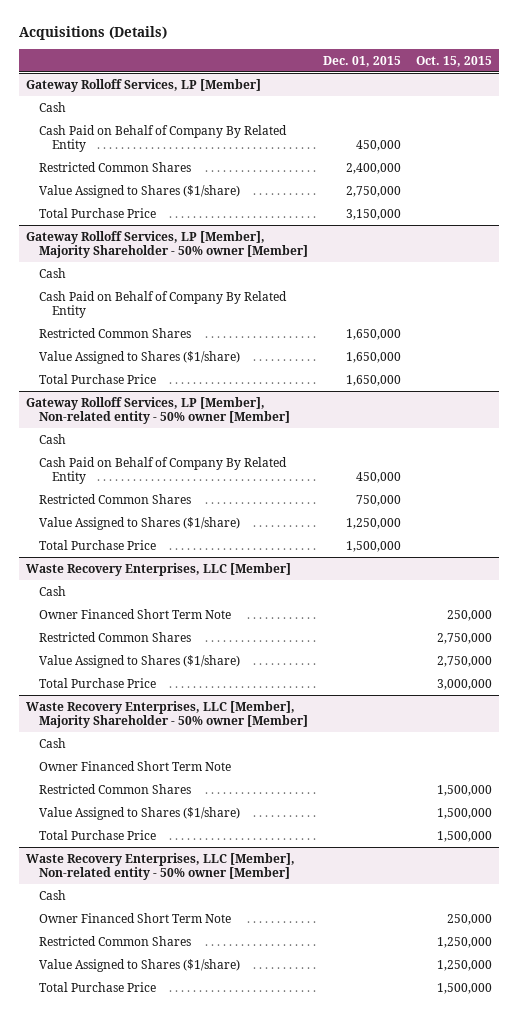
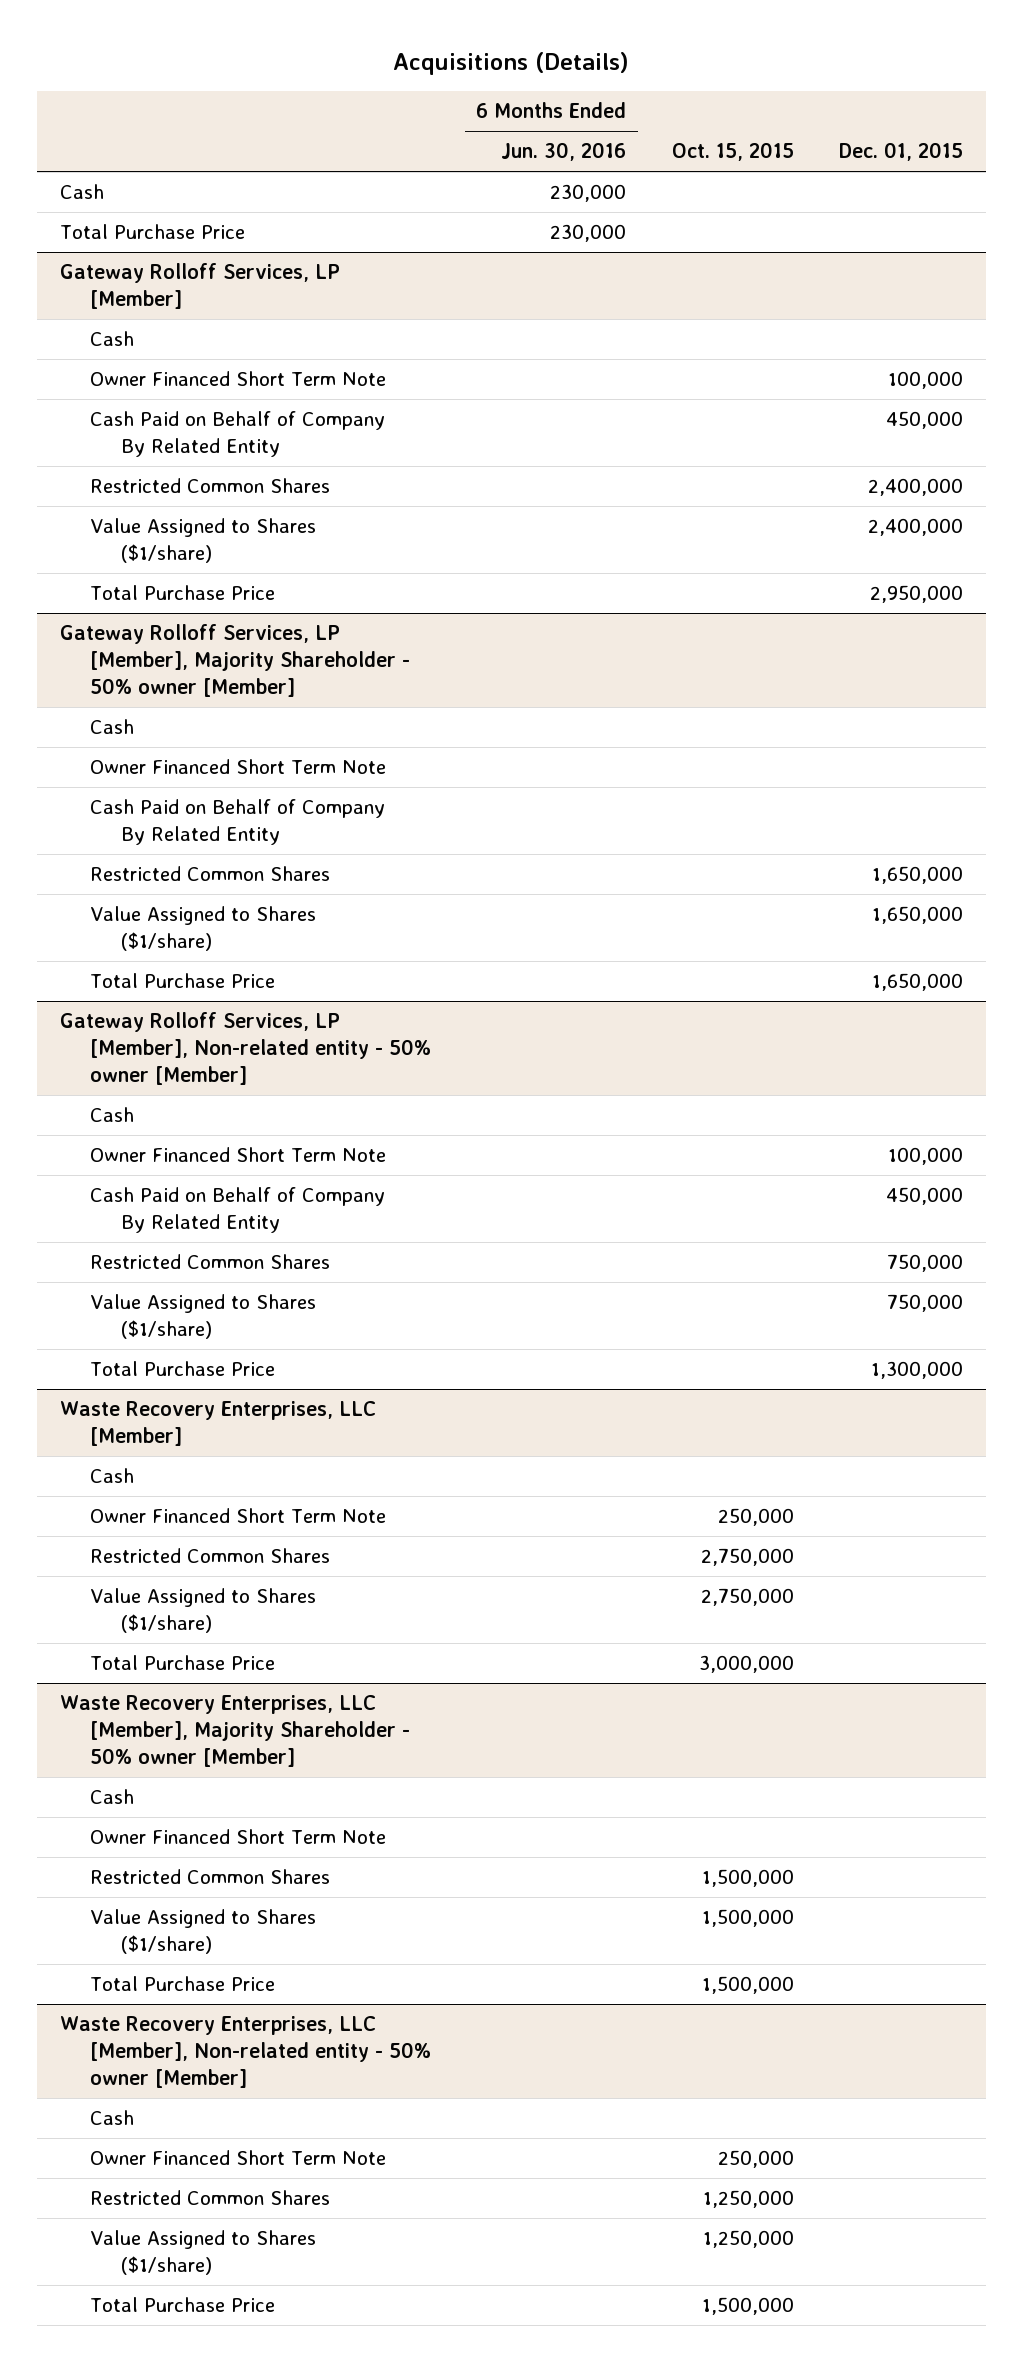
- | Dec. 01, 2015 | Oct. 15, 2015
+ | 6 Months Ended Jun. 30, 2016 | Oct. 15, 2015 | Dec. 01, 2015
+ Cash | 230,000 | |
+ Total Purchase Price | 230,000 | |
@ Gateway Rolloff Services, LP [Member]
+ Owner Financed Short Term Note | | | 100,000
- Value Assigned to Shares ($1/share) | 2,750,000 |
- Total Purchase Price | 3,150,000 |
+ Value Assigned to Shares ($1/share) | | | 2,400,000
+ Total Purchase Price | | | 2,950,000
@ Gateway Rolloff Services, LP [Member], Majority Shareholder - 50% owner [Member]
+ Owner Financed Short Term Note
@ Gateway Rolloff Services, LP [Member], Non-related entity - 50% owner [Member]
+ Owner Financed Short Term Note | | | 100,000
- Value Assigned to Shares ($1/share) | 1,250,000 |
- Total Purchase Price | 1,500,000 |
+ Value Assigned to Shares ($1/share) | | | 750,000
+ Total Purchase Price | | | 1,300,000

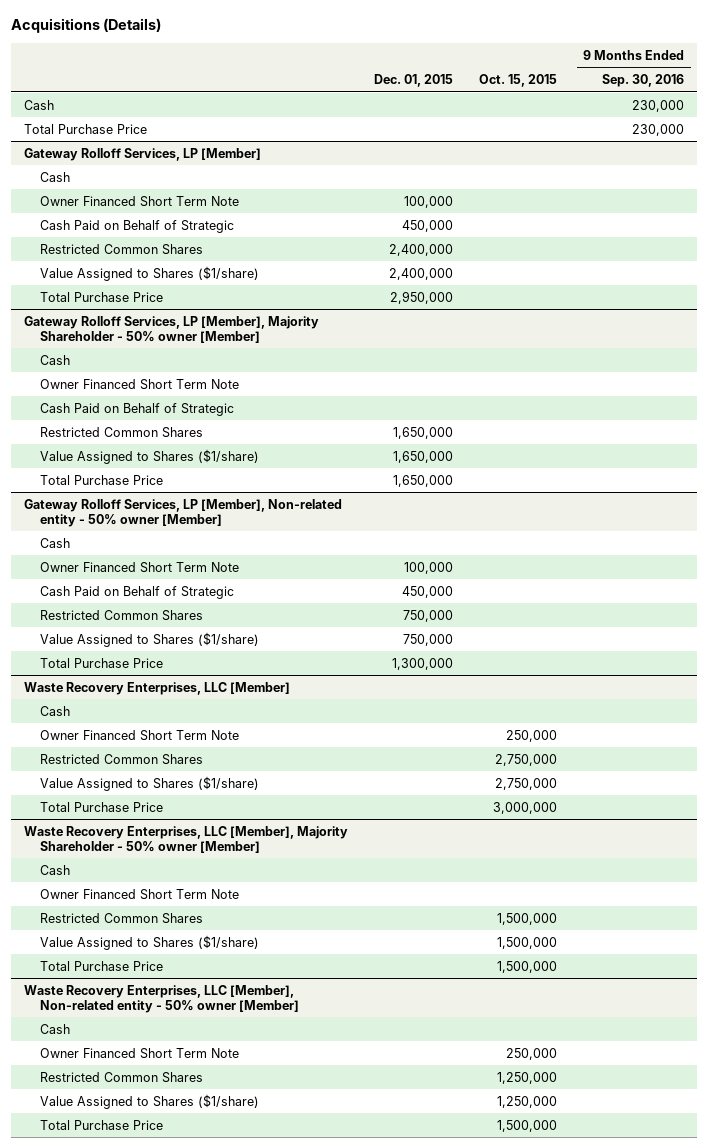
- | 6 Months Ended Jun. 30, 2016 | Oct. 15, 2015 | Dec. 01, 2015
+ | Dec. 01, 2015 | Oct. 15, 2015 | 9 Months Ended Sep. 30, 2016
@ Gateway Rolloff Services, LP [Member]
- Cash Paid on Behalf of Company By Related Entity | | | 450,000
+ Cash Paid on Behalf of Strategic | 450,000 | |
@ Gateway Rolloff Services, LP [Member], Majority Shareholder - 50% owner [Member]
- Cash Paid on Behalf of Company By Related Entity
+ Cash Paid on Behalf of Strategic
@ Gateway Rolloff Services, LP [Member], Non-related entity - 50% owner [Member]
- Cash Paid on Behalf of Company By Related Entity | | | 450,000
+ Cash Paid on Behalf of Strategic | 450,000 | |

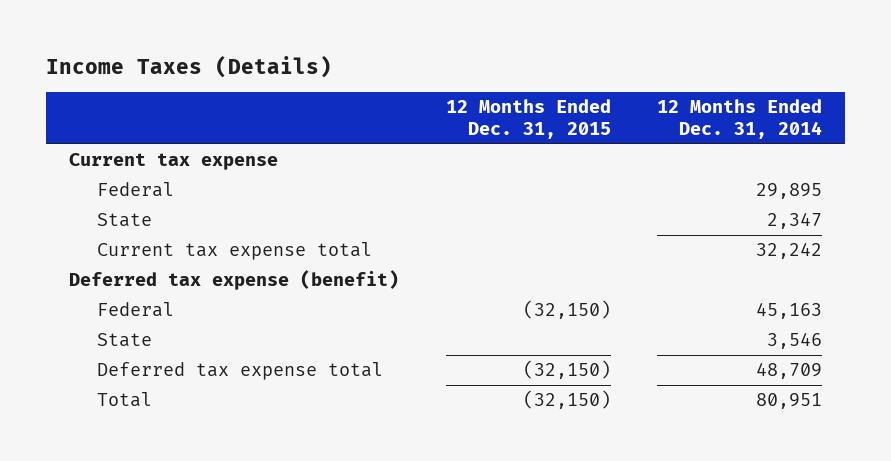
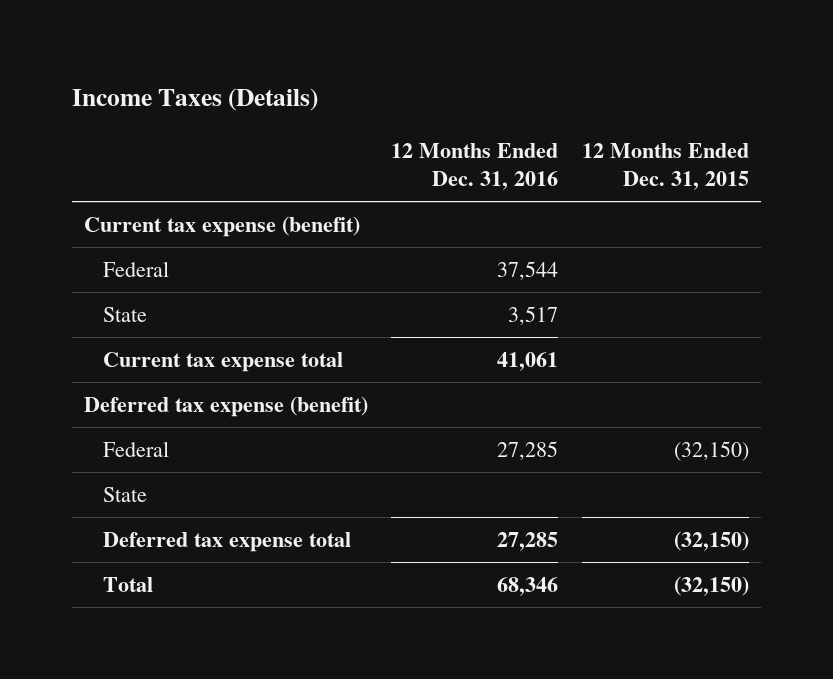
- | 12 Months Ended Dec. 31, 2015 | 12 Months Ended Dec. 31, 2014
+ | 12 Months Ended Dec. 31, 2016 | 12 Months Ended Dec. 31, 2015
- Current tax expense
+ Current tax expense (benefit)

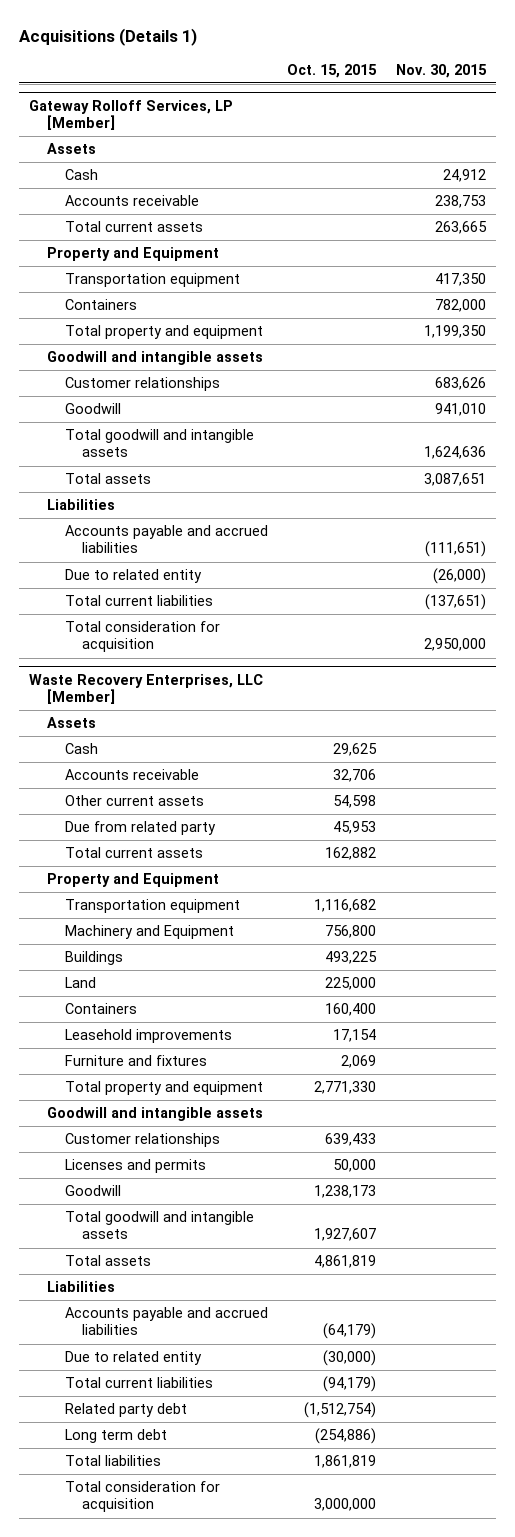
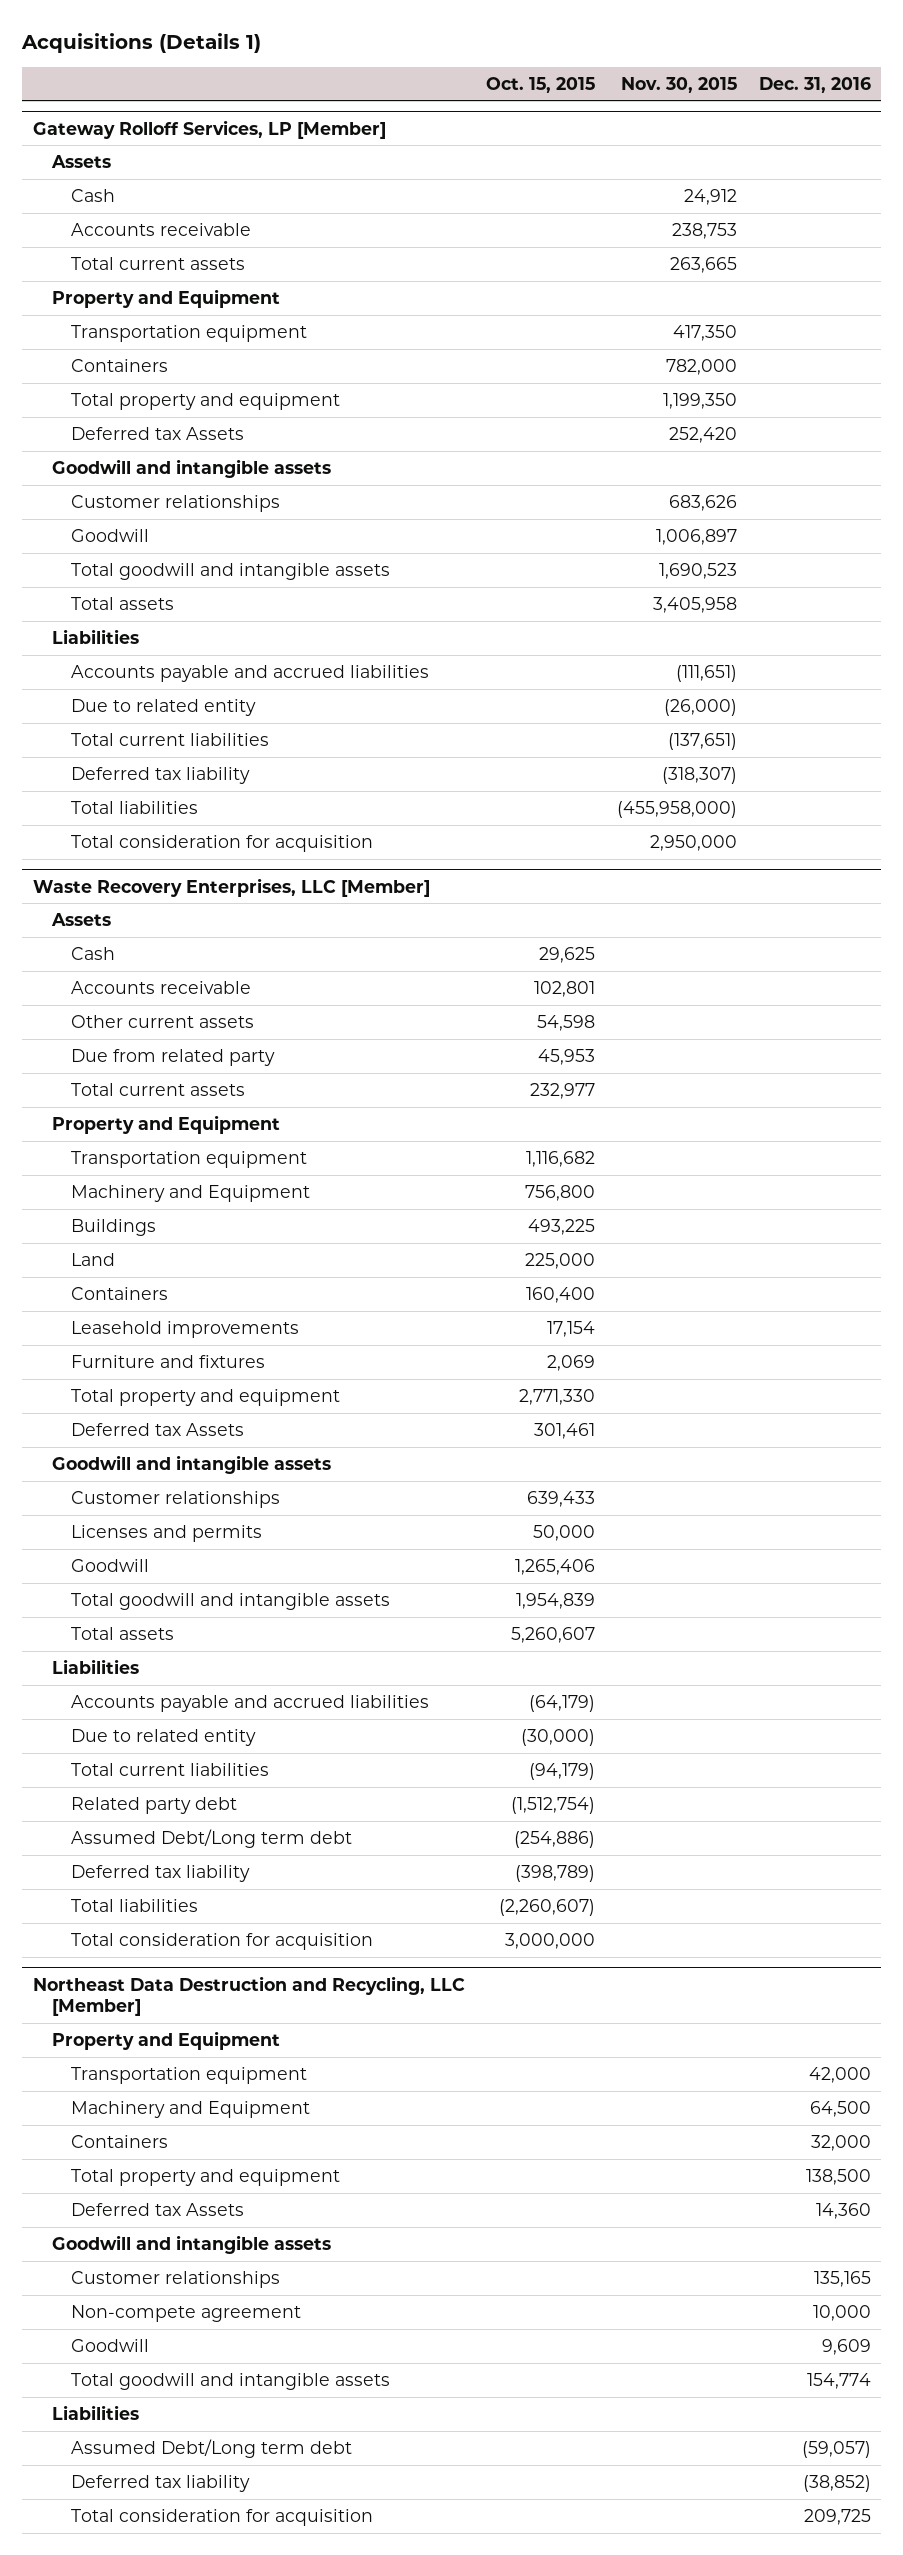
- | Oct. 15, 2015 | Nov. 30, 2015
+ | Oct. 15, 2015 | Nov. 30, 2015 | Dec. 31, 2016
@ Gateway Rolloff Services, LP [Member]
+ Deferred tax Assets | | 252,420 |
- Goodwill | | 941,010
- Total goodwill and intangible assets | | 1,624,636
- Total assets | | 3,087,651
+ Goodwill | | 1,006,897 |
+ Total goodwill and intangible assets | | 1,690,523 |
+ Total assets | | 3,405,958 |
+ Deferred tax liability | | (318,307) |
+ Total liabilities | | (455,958,000) |
@ Waste Recovery Enterprises, LLC [Member]
- Accounts receivable | 32,706 |
+ Accounts receivable | 102,801 | |
- Total current assets | 162,882 |
+ Total current assets | 232,977 | |
+ Deferred tax Assets | 301,461 | |
- Goodwill | 1,238,173 |
- Total goodwill and intangible assets | 1,927,607 |
- Total assets | 4,861,819 |
+ Goodwill | 1,265,406 | |
+ Total goodwill and intangible assets | 1,954,839 | |
+ Total assets | 5,260,607 | |
- Long term debt | (254,886) |
- Total liabilities | 1,861,819 |
+ Assumed Debt/Long term debt | (254,886) | |
+ Deferred tax liability | (398,789) | |
+ Total liabilities | (2,260,607) | |
+ Northeast Data Destruction and Recycling, LLC [Member]
+ Property and Equipment
+ Transportation equipment | | | 42,000
+ Machinery and Equipment | | | 64,500
+ Containers | | | 32,000
+ Total property and equipment | | | 138,500
+ Deferred tax Assets | | | 14,360
+ Goodwill and intangible assets
+ Customer relationships | | | 135,165
+ Non-compete agreement | | | 10,000
+ Goodwill | | | 9,609
+ Total goodwill and intangible assets | | | 154,774
+ Liabilities
+ Assumed Debt/Long term debt | | | (59,057)
+ Deferred tax liability | | | (38,852)
+ Total consideration for acquisition | | | 209,725

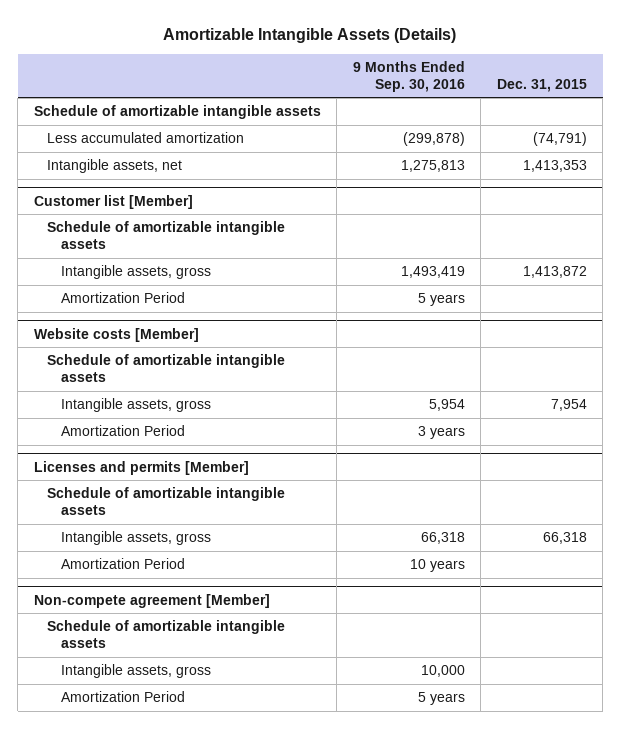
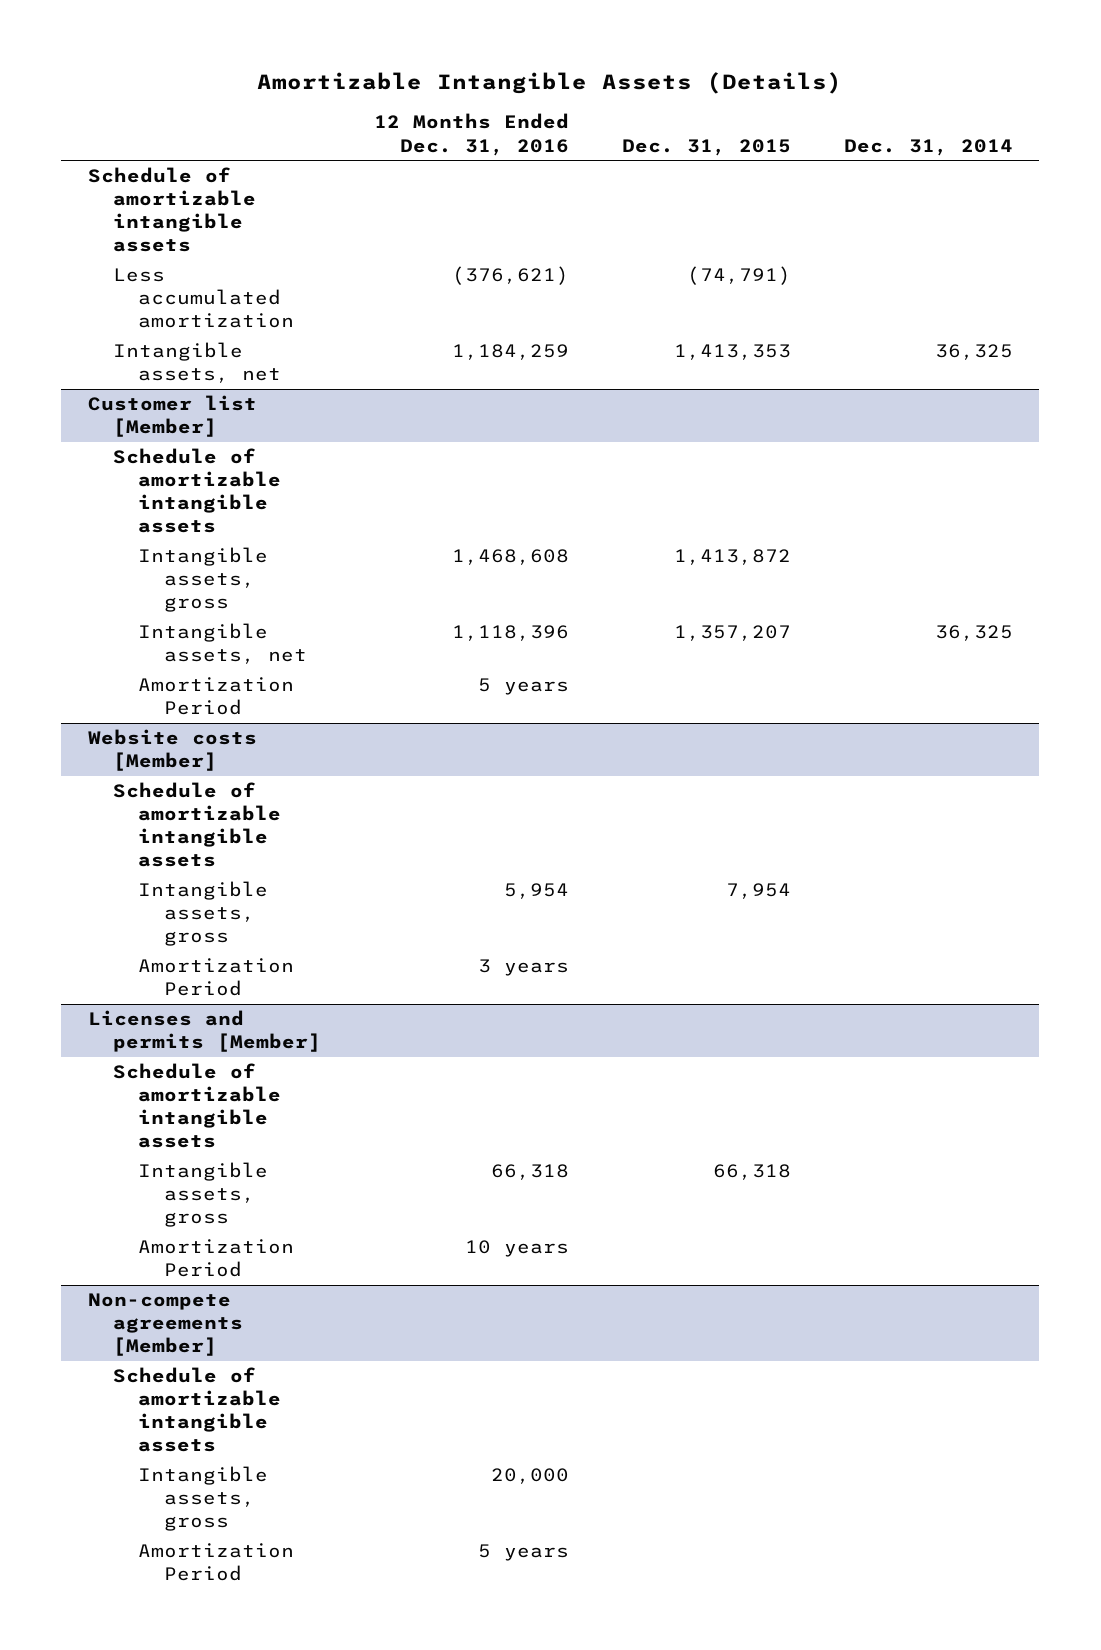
- | 9 Months Ended Sep. 30, 2016 | Dec. 31, 2015
+ | 12 Months Ended Dec. 31, 2016 | Dec. 31, 2015 | Dec. 31, 2014
@ Customer list [Member]
+ Intangible assets, net | 1,118,396 | 1,357,207 | 36,325
- Non-compete agreement [Member]
+ Non-compete agreements [Member]

